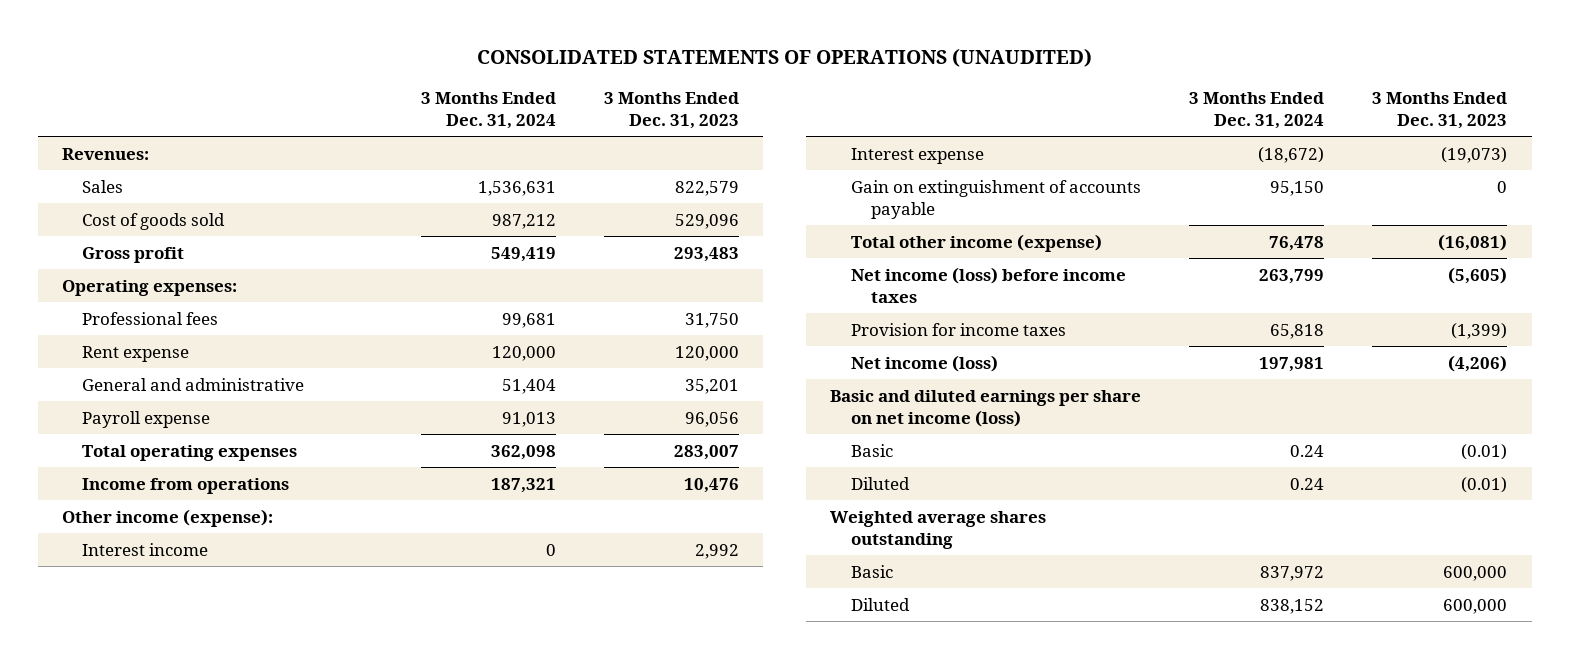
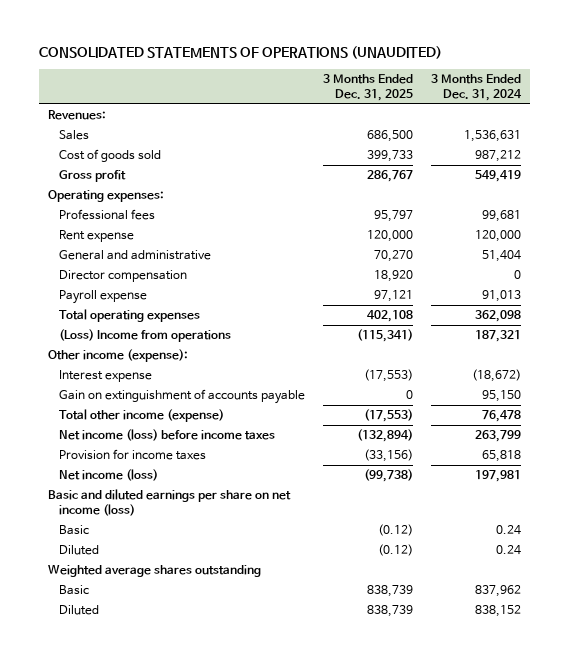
- | 3 Months Ended Dec. 31, 2024 | 3 Months Ended Dec. 31, 2023
+ | 3 Months Ended Dec. 31, 2025 | 3 Months Ended Dec. 31, 2024
+ Director compensation | 18,920 | 0
- Income from operations | 187,321 | 10,476
+ (Loss) Income from operations | (115,341) | 187,321
- Interest income | 0 | 2,992
- Basic | 837,972 | 600,000
+ Basic | 838,739 | 837,962

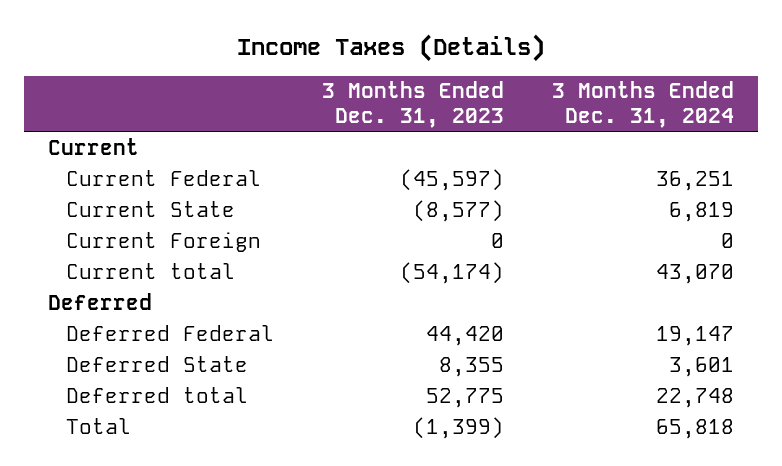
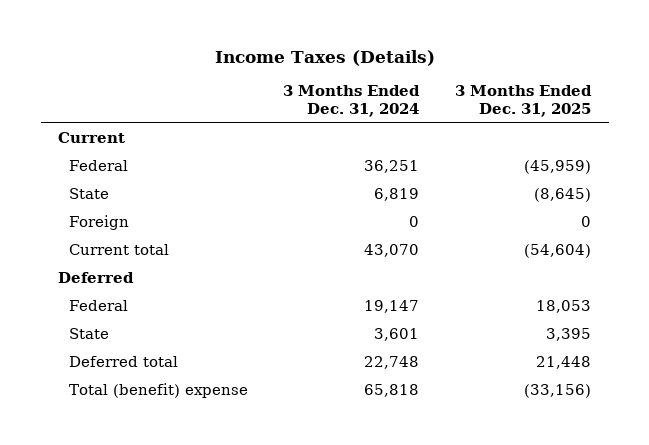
- | 3 Months Ended Dec. 31, 2023 | 3 Months Ended Dec. 31, 2024
+ | 3 Months Ended Dec. 31, 2024 | 3 Months Ended Dec. 31, 2025
- Current Federal | (45,597) | 36,251
- Current State | (8,577) | 6,819
- Current Foreign | 0 | 0
+ Federal | 36,251 | (45,959)
+ State | 6,819 | (8,645)
+ Foreign | 0 | 0
- Deferred Federal | 44,420 | 19,147
- Deferred State | 8,355 | 3,601
+ Federal | 19,147 | 18,053
+ State | 3,601 | 3,395
- Total | (1,399) | 65,818
+ Total (benefit) expense | 65,818 | (33,156)

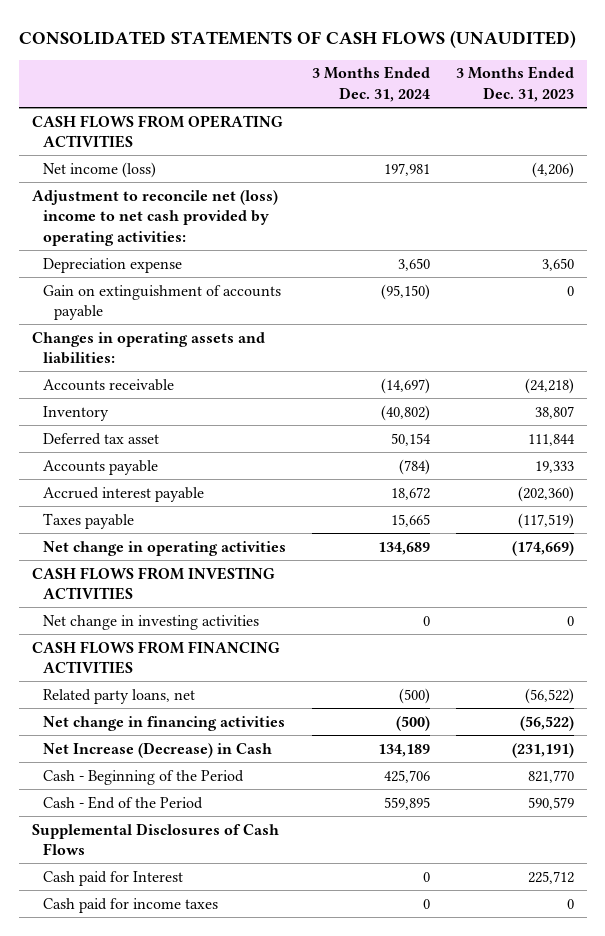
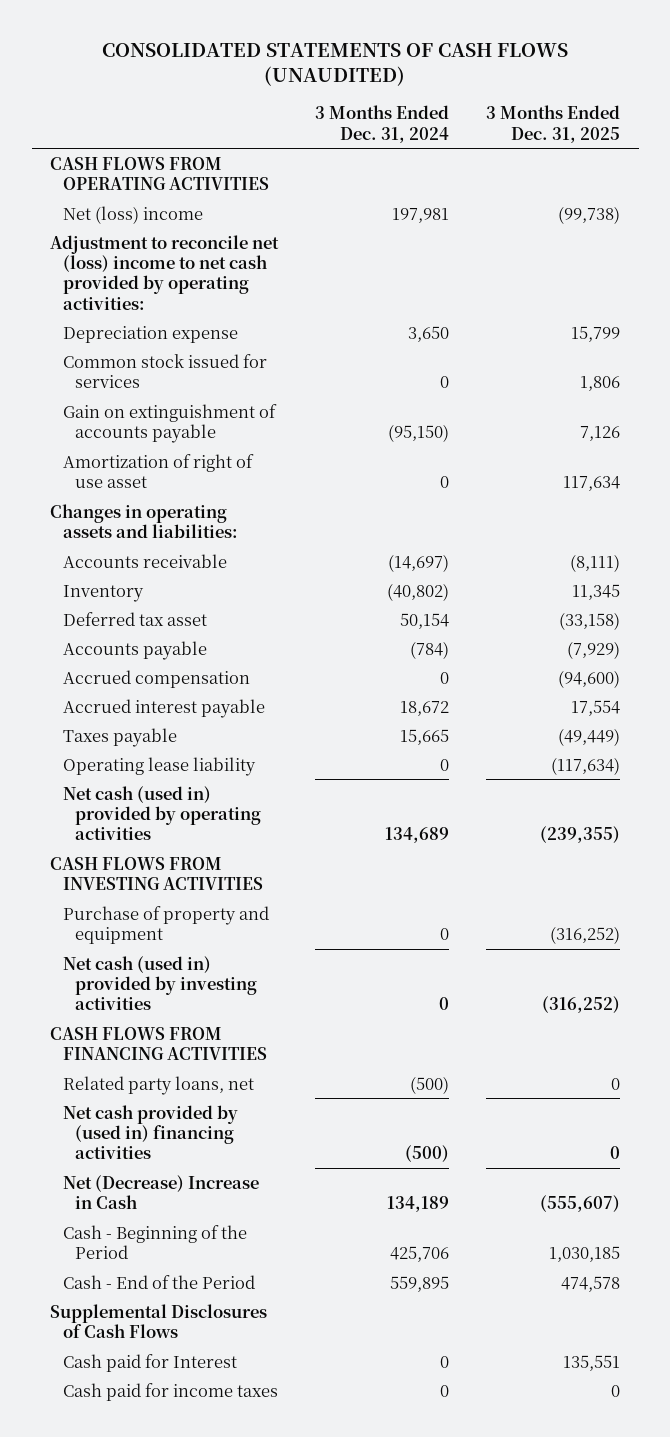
- | 3 Months Ended Dec. 31, 2024 | 3 Months Ended Dec. 31, 2023
+ | 3 Months Ended Dec. 31, 2024 | 3 Months Ended Dec. 31, 2025
- Net income (loss) | 197,981 | (4,206)
+ Net (loss) income | 197,981 | (99,738)
+ Common stock issued for services | 0 | 1,806
+ Amortization of right of use asset | 0 | 117,634
+ Accrued compensation | 0 | (94,600)
- Net change in operating activities | 134,689 | (174,669)
+ Operating lease liability | 0 | (117,634)
+ Net cash (used in) provided by operating activities | 134,689 | (239,355)
- Net change in investing activities | 0 | 0
+ Purchase of property and equipment | 0 | (316,252)
+ Net cash (used in) provided by investing activities | 0 | (316,252)
- Net change in financing activities | (500) | (56,522)
- Net Increase (Decrease) in Cash | 134,189 | (231,191)
+ Net cash provided by (used in) financing activities | (500) | 0
+ Net (Decrease) Increase in Cash | 134,189 | (555,607)

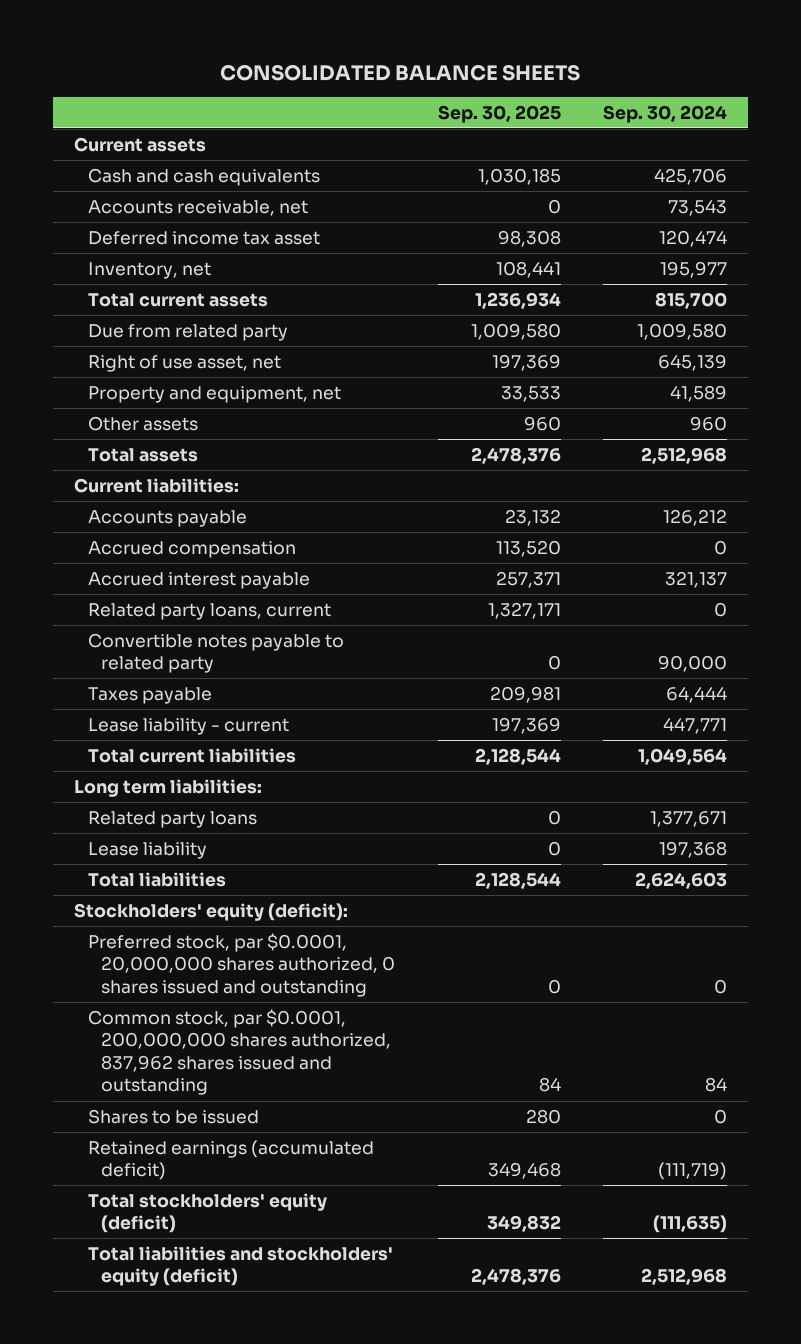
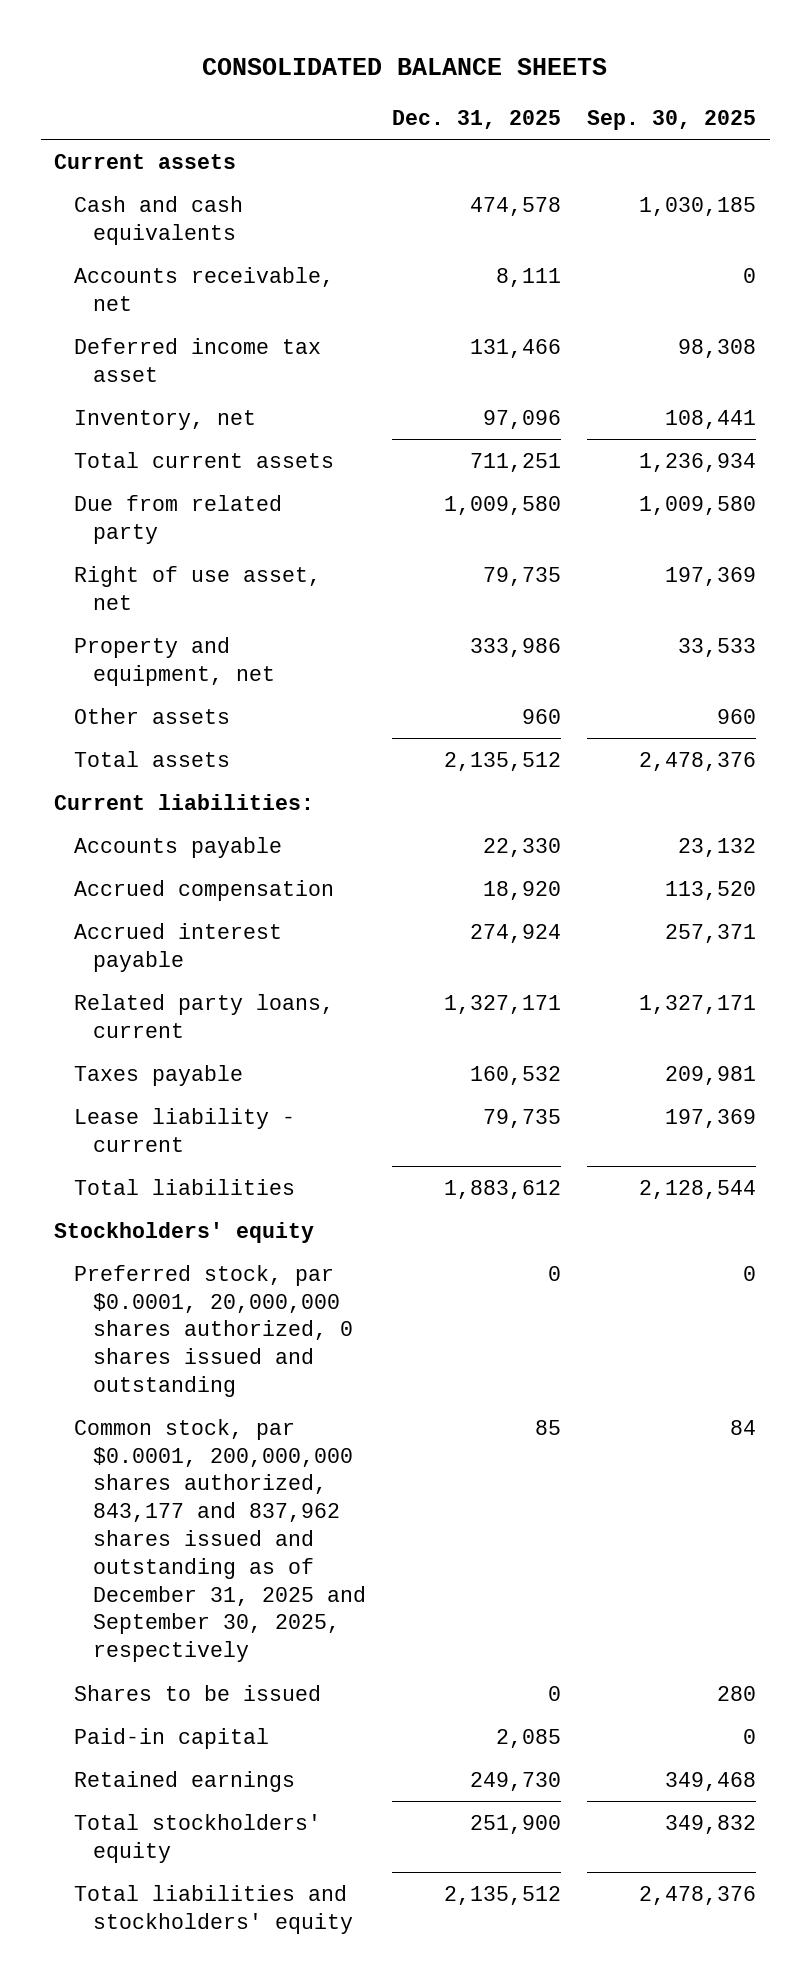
- | Sep. 30, 2025 | Sep. 30, 2024
+ | Dec. 31, 2025 | Sep. 30, 2025
- Convertible notes payable to related party | 0 | 90,000
- Total current liabilities | 2,128,544 | 1,049,564
- Long term liabilities:
- Related party loans | 0 | 1,377,671
- Lease liability | 0 | 197,368
- Stockholders' equity (deficit):
+ Stockholders' equity
- Common stock, par $0.0001, 200,000,000 shares authorized, 837,962 shares issued and outstanding | 84 | 84
+ Common stock, par $0.0001, 200,000,000 shares authorized, 843,177 and 837,962 shares issued and outstanding as of December 31, 2025 and September 30, 2025, respectively | 85 | 84
- Retained earnings (accumulated deficit) | 349,468 | (111,719)
- Total stockholders' equity (deficit) | 349,832 | (111,635)
- Total liabilities and stockholders' equity (deficit) | 2,478,376 | 2,512,968
+ Paid-in capital | 2,085 | 0
+ Retained earnings | 249,730 | 349,468
+ Total stockholders' equity | 251,900 | 349,832
+ Total liabilities and stockholders' equity | 2,135,512 | 2,478,376

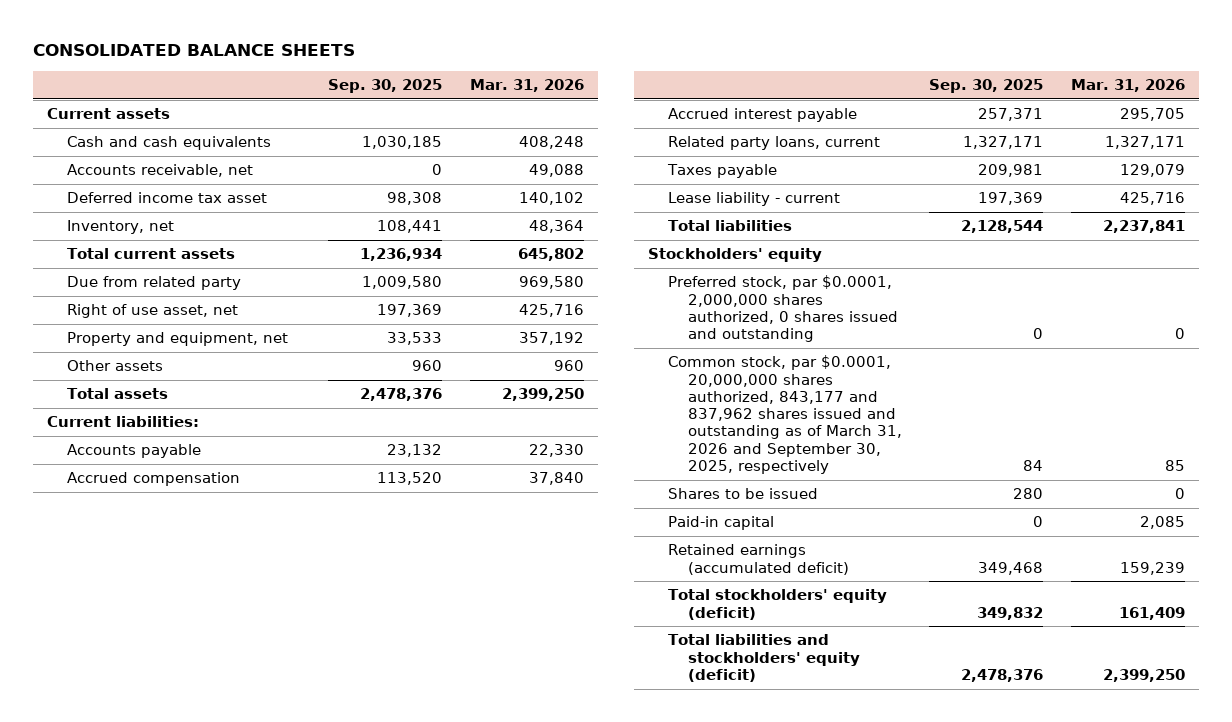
- | Dec. 31, 2025 | Sep. 30, 2025
+ | Sep. 30, 2025 | Mar. 31, 2026
- Preferred stock, par $0.0001, 20,000,000 shares authorized, 0 shares issued and outstanding | 0 | 0
- Common stock, par $0.0001, 200,000,000 shares authorized, 843,177 and 837,962 shares issued and outstanding as of December 31, 2025 and September 30, 2025, respectively | 85 | 84
+ Preferred stock, par $0.0001, 2,000,000 shares authorized, 0 shares issued and outstanding | 0 | 0
+ Common stock, par $0.0001, 20,000,000 shares authorized, 843,177 and 837,962 shares issued and outstanding as of March 31, 2026 and September 30, 2025, respectively | 84 | 85
- Retained earnings | 249,730 | 349,468
- Total stockholders' equity | 251,900 | 349,832
- Total liabilities and stockholders' equity | 2,135,512 | 2,478,376
+ Retained earnings (accumulated deficit) | 349,468 | 159,239
+ Total stockholders' equity (deficit) | 349,832 | 161,409
+ Total liabilities and stockholders' equity (deficit) | 2,478,376 | 2,399,250

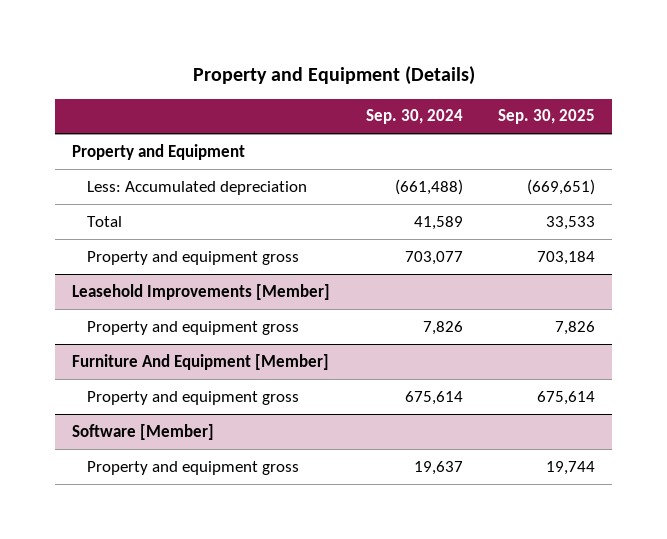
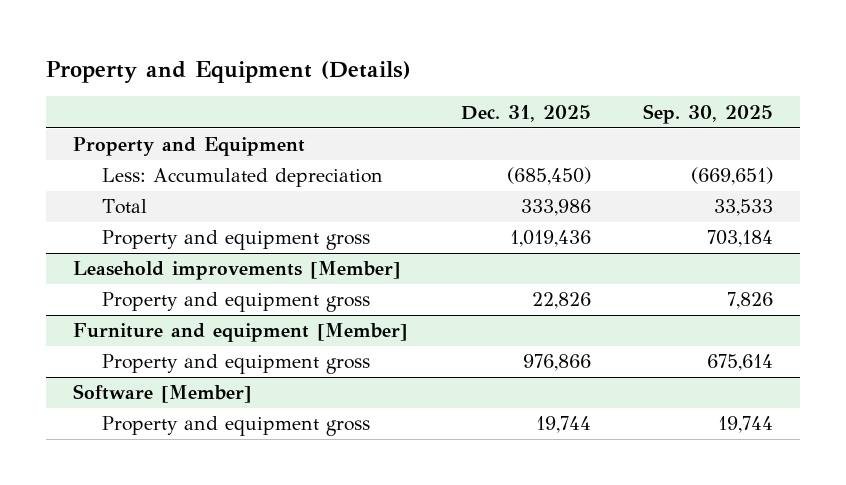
- | Sep. 30, 2024 | Sep. 30, 2025
+ | Dec. 31, 2025 | Sep. 30, 2025
- Leasehold Improvements [Member]
+ Leasehold improvements [Member]
- Furniture And Equipment [Member]
+ Furniture and equipment [Member]

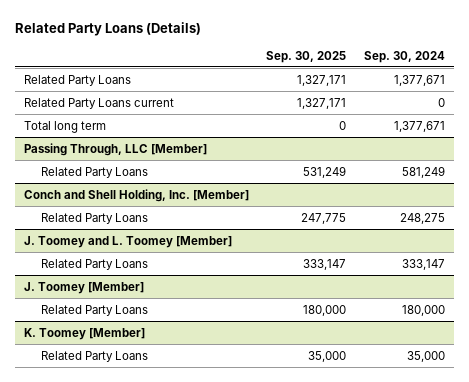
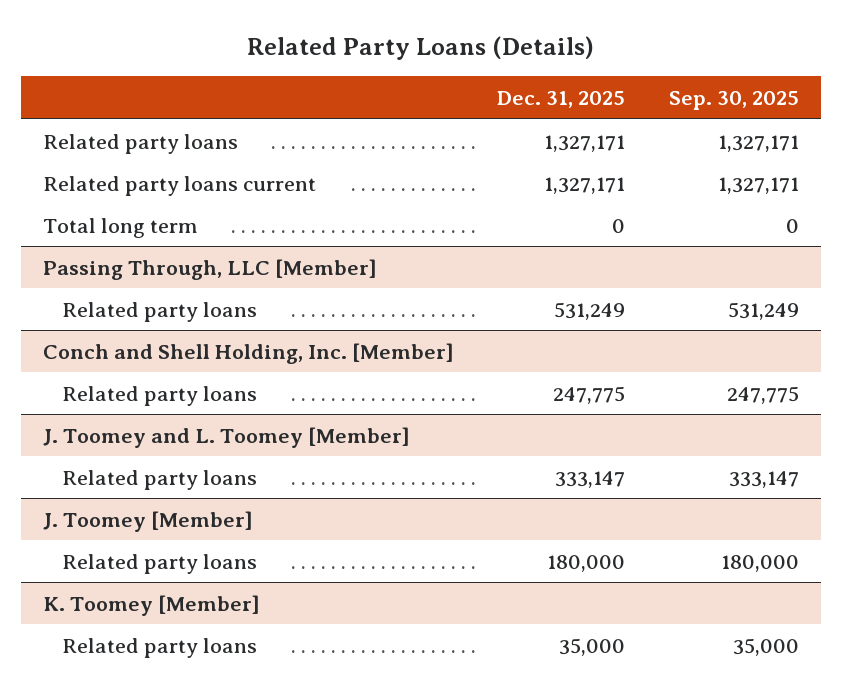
- | Sep. 30, 2025 | Sep. 30, 2024
+ | Dec. 31, 2025 | Sep. 30, 2025
- Related Party Loans | 1,327,171 | 1,377,671
- Related Party Loans current | 1,327,171 | 0
+ Related party loans | 1,327,171 | 1,327,171
+ Related party loans current | 1,327,171 | 1,327,171
@ Passing Through, LLC [Member]
- Related Party Loans | 531,249 | 581,249
+ Related party loans | 531,249 | 531,249
@ Conch and Shell Holding, Inc. [Member]
- Related Party Loans | 247,775 | 248,275
+ Related party loans | 247,775 | 247,775
@ J. Toomey and L. Toomey [Member]
- Related Party Loans | 333,147 | 333,147
+ Related party loans | 333,147 | 333,147
@ J. Toomey [Member]
- Related Party Loans | 180,000 | 180,000
+ Related party loans | 180,000 | 180,000
@ K. Toomey [Member]
- Related Party Loans | 35,000 | 35,000
+ Related party loans | 35,000 | 35,000

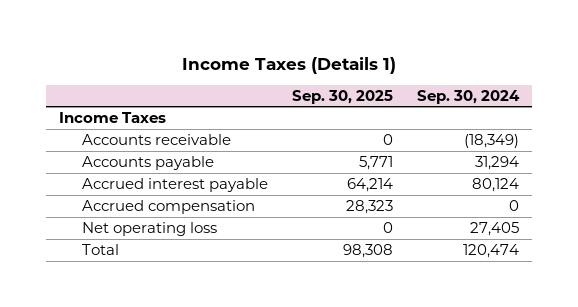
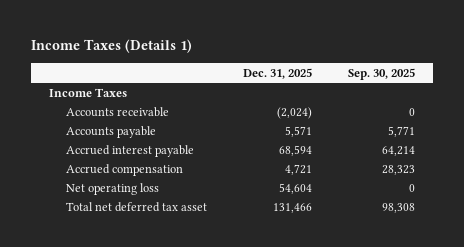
- | Sep. 30, 2025 | Sep. 30, 2024
+ | Dec. 31, 2025 | Sep. 30, 2025
- Total | 98,308 | 120,474
+ Total net deferred tax asset | 131,466 | 98,308

